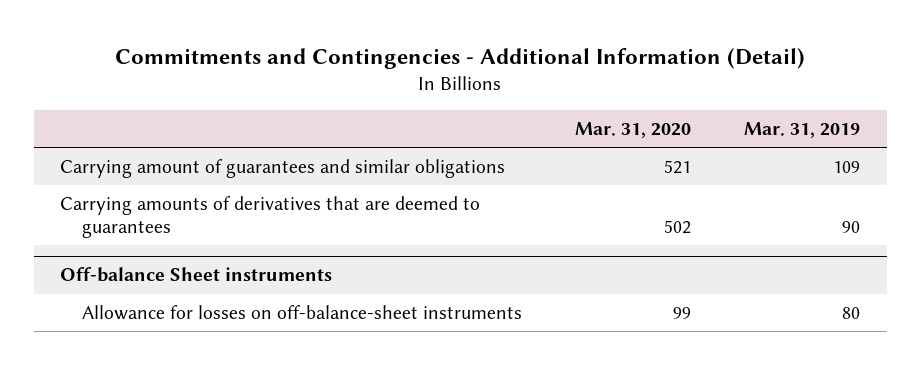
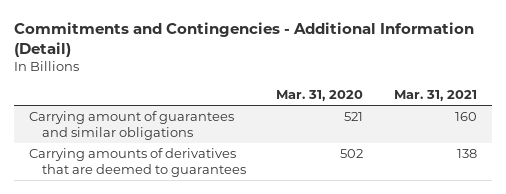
- | Mar. 31, 2020 | Mar. 31, 2019
+ | Mar. 31, 2020 | Mar. 31, 2021
- Off-balance Sheet instruments
- Allowance for losses on off-balance-sheet instruments | 99 | 80

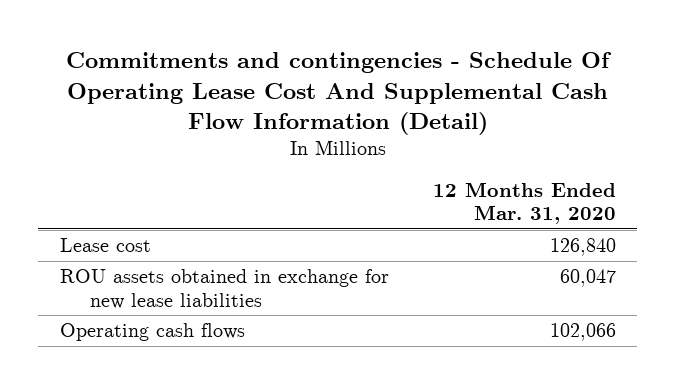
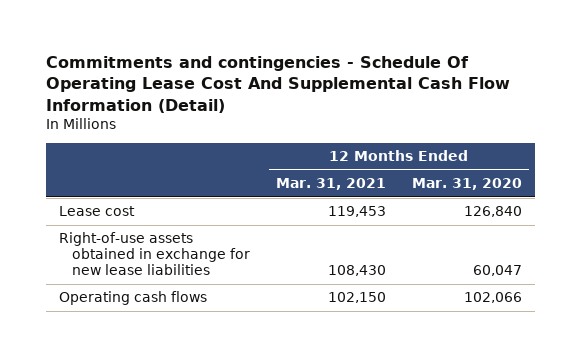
- | 12 Months Ended Mar. 31, 2020
+ | 12 Months Ended Mar. 31, 2021 | 12 Months Ended Mar. 31, 2020
- ROU assets obtained in exchange for new lease liabilities | 60,047
+ Right-of-use assets obtained in exchange for new lease liabilities | 108,430 | 60,047

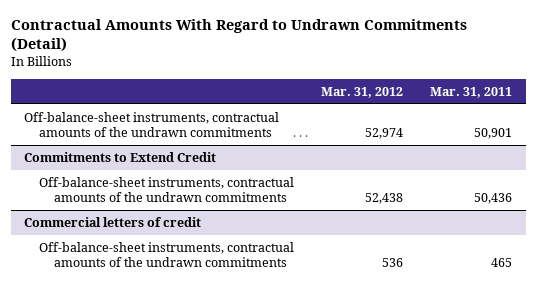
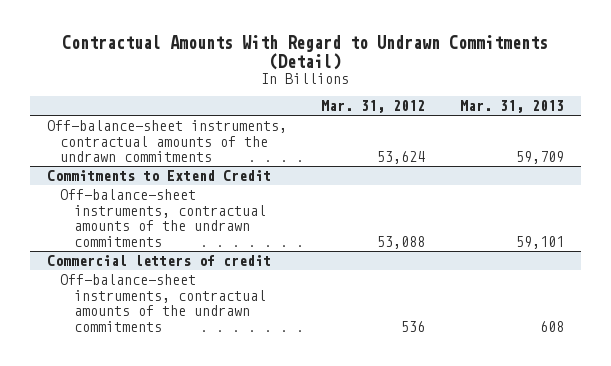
- | Mar. 31, 2012 | Mar. 31, 2011
+ | Mar. 31, 2012 | Mar. 31, 2013
- Off-balance-sheet instruments, contractual amounts of the undrawn commitments | 52,974 | 50,901
+ Off-balance-sheet instruments, contractual amounts of the undrawn commitments | 53,624 | 59,709
@ Commitments to Extend Credit
- Off-balance-sheet instruments, contractual amounts of the undrawn commitments | 52,438 | 50,436
+ Off-balance-sheet instruments, contractual amounts of the undrawn commitments | 53,088 | 59,101

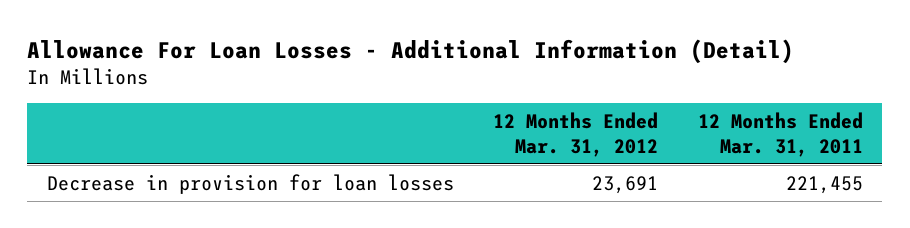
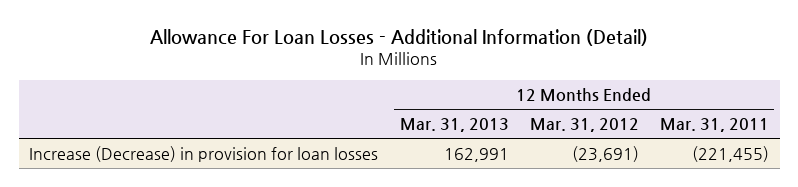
- | 12 Months Ended Mar. 31, 2012 | 12 Months Ended Mar. 31, 2011
+ | 12 Months Ended Mar. 31, 2013 | 12 Months Ended Mar. 31, 2012 | 12 Months Ended Mar. 31, 2011
- Decrease in provision for loan losses | 23,691 | 221,455
+ Increase (Decrease) in provision for loan losses | 162,991 | (23,691) | (221,455)

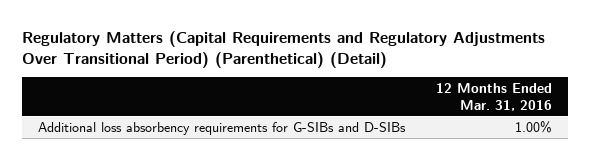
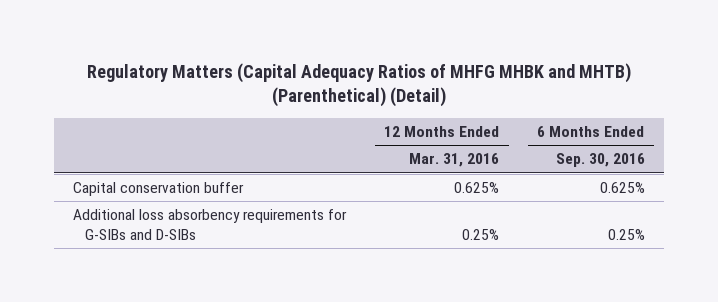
- Regulatory Matters (Capital Requirements and Regulatory Adjustments Over Transitional Period) (Parenthetical) (Detail)
+ Regulatory Matters (Capital Adequacy Ratios of MHFG MHBK and MHTB) (Parenthetical) (Detail)
- | 12 Months Ended Mar. 31, 2016
+ | 12 Months Ended Mar. 31, 2016 | 6 Months Ended Sep. 30, 2016
- Additional loss absorbency requirements for G-SIBs and D-SIBs | 1.00%
+ Capital conservation buffer | 0.625% | 0.625%
+ Additional loss absorbency requirements for G-SIBs and D-SIBs | 0.25% | 0.25%

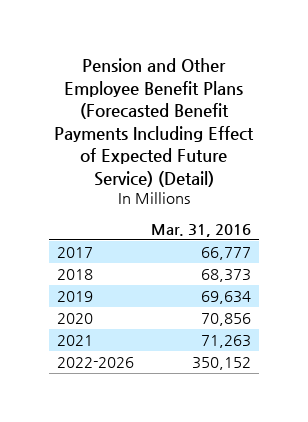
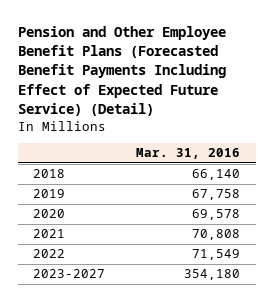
- 2017 | 66,777
- 2018 | 68,373
- 2019 | 69,634
- 2020 | 70,856
- 2021 | 71,263
- 2022-2026 | 350,152
+ 2018 | 66,140
+ 2019 | 67,758
+ 2020 | 69,578
+ 2021 | 70,808
+ 2022 | 71,549
+ 2023-2027 | 354,180

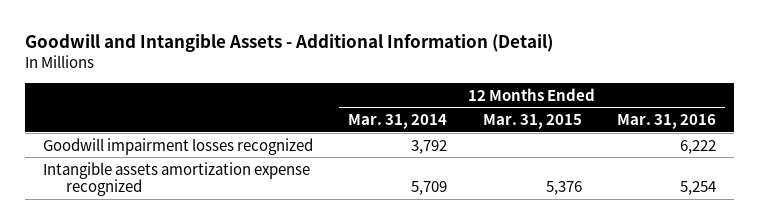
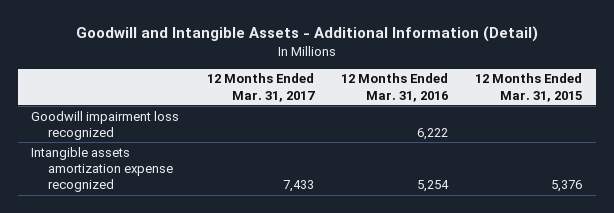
- | 12 Months Ended Mar. 31, 2014 | 12 Months Ended Mar. 31, 2015 | 12 Months Ended Mar. 31, 2016
+ | 12 Months Ended Mar. 31, 2017 | 12 Months Ended Mar. 31, 2016 | 12 Months Ended Mar. 31, 2015
- Goodwill impairment losses recognized | 3,792 | | 6,222
+ Goodwill impairment loss recognized | | 6,222 |

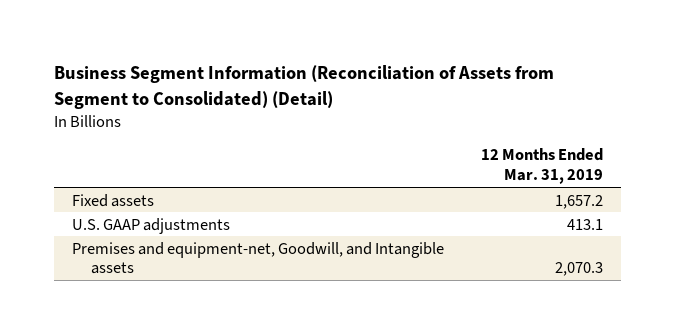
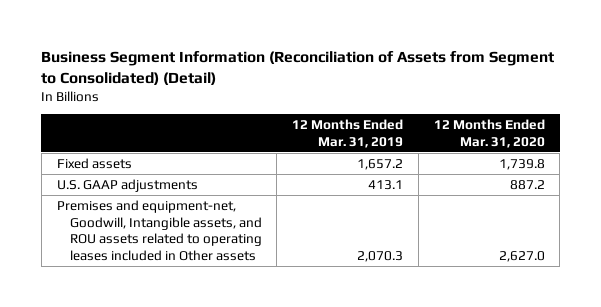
- | 12 Months Ended Mar. 31, 2019
+ | 12 Months Ended Mar. 31, 2019 | 12 Months Ended Mar. 31, 2020
- Premises and equipment-net, Goodwill, and Intangible assets | 2,070.3
+ Premises and equipment-net, Goodwill, Intangible assets, and ROU assets related to operating leases included in Other assets | 2,070.3 | 2,627.0

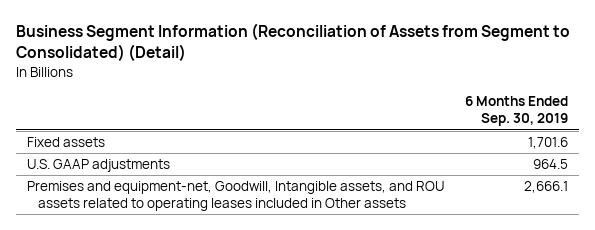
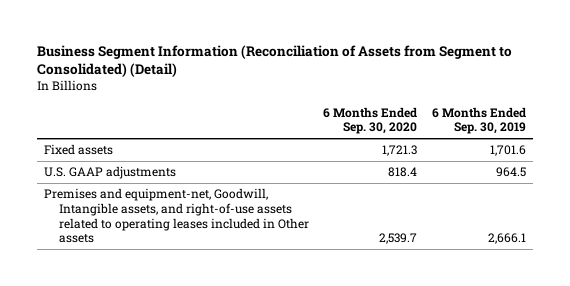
- | 6 Months Ended Sep. 30, 2019
+ | 6 Months Ended Sep. 30, 2020 | 6 Months Ended Sep. 30, 2019
- Premises and equipment-net, Goodwill, Intangible assets, and ROU assets related to operating leases included in Other assets | 2,666.1
+ Premises and equipment-net, Goodwill, Intangible assets, and right-of-use assets related to operating leases included in Other assets | 2,539.7 | 2,666.1

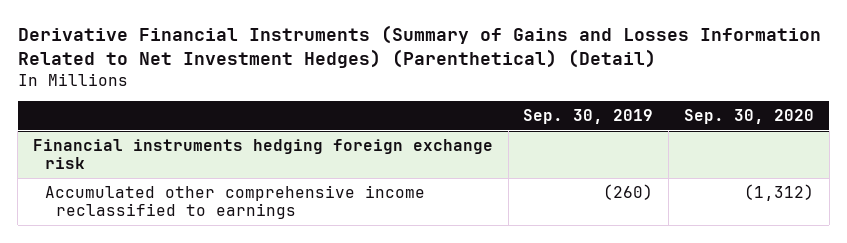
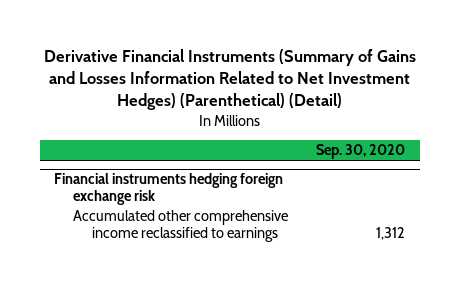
- | Sep. 30, 2019 | Sep. 30, 2020
+ | Sep. 30, 2020
@ Financial instruments hedging foreign exchange risk
- Accumulated other comprehensive income reclassified to earnings | (260) | (1,312)
+ Accumulated other comprehensive income reclassified to earnings | 1,312

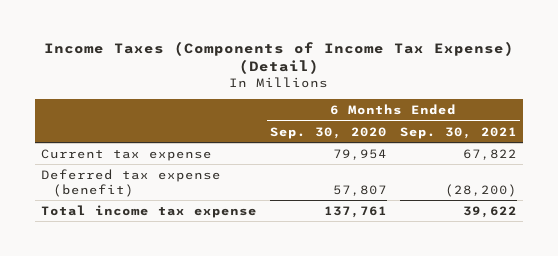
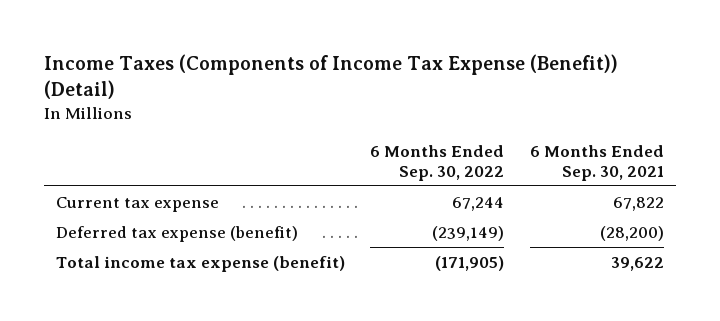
- Income Taxes (Components of Income Tax Expense) (Detail)
+ Income Taxes (Components of Income Tax Expense (Benefit)) (Detail)
- | 6 Months Ended Sep. 30, 2020 | 6 Months Ended Sep. 30, 2021
+ | 6 Months Ended Sep. 30, 2022 | 6 Months Ended Sep. 30, 2021
- Total income tax expense | 137,761 | 39,622
+ Total income tax expense (benefit) | (171,905) | 39,622

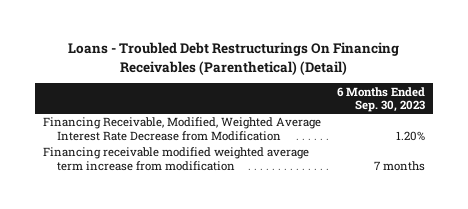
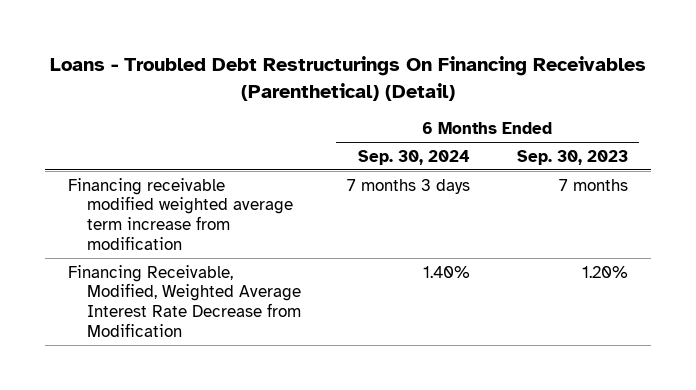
- | 6 Months Ended Sep. 30, 2023
+ | 6 Months Ended Sep. 30, 2024 | 6 Months Ended Sep. 30, 2023
moved down: Financing Receivable, Modified, Weighted Average Interest Rate Decrease from Modification | 1.40% | 1.20%

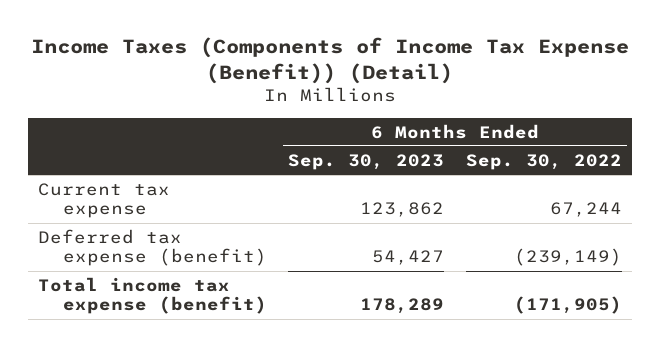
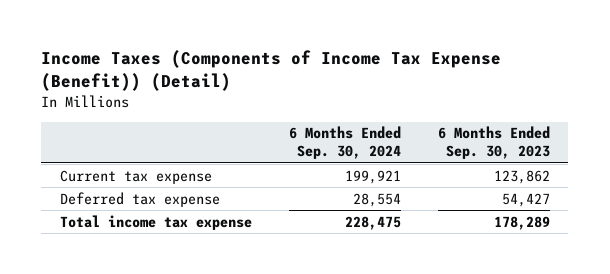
- | 6 Months Ended Sep. 30, 2023 | 6 Months Ended Sep. 30, 2022
+ | 6 Months Ended Sep. 30, 2024 | 6 Months Ended Sep. 30, 2023
- Deferred tax expense (benefit) | 54,427 | (239,149)
- Total income tax expense (benefit) | 178,289 | (171,905)
+ Deferred tax expense | 28,554 | 54,427
+ Total income tax expense | 228,475 | 178,289

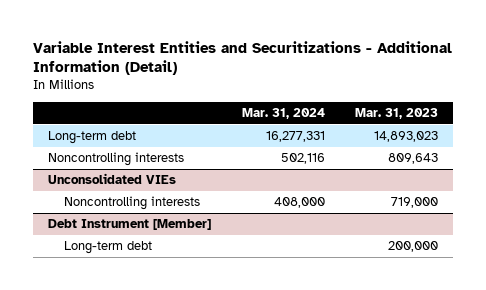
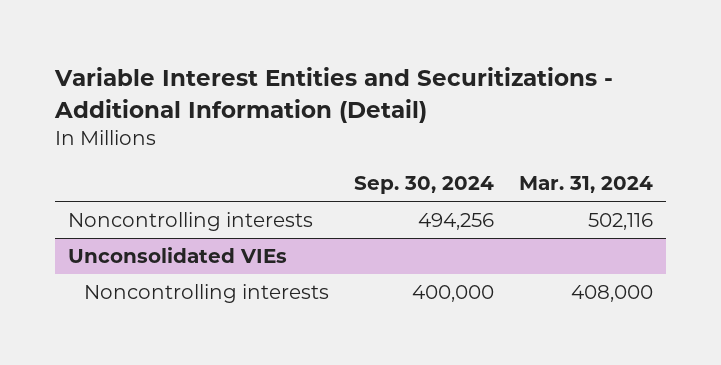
- | Mar. 31, 2024 | Mar. 31, 2023
+ | Sep. 30, 2024 | Mar. 31, 2024
- Long-term debt | 16,277,331 | 14,893,023
- Debt Instrument [Member]
- Long-term debt | | 200,000

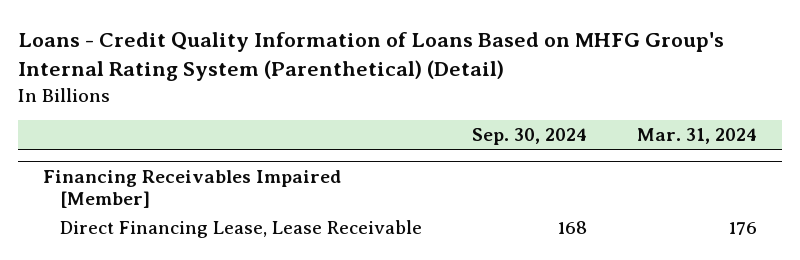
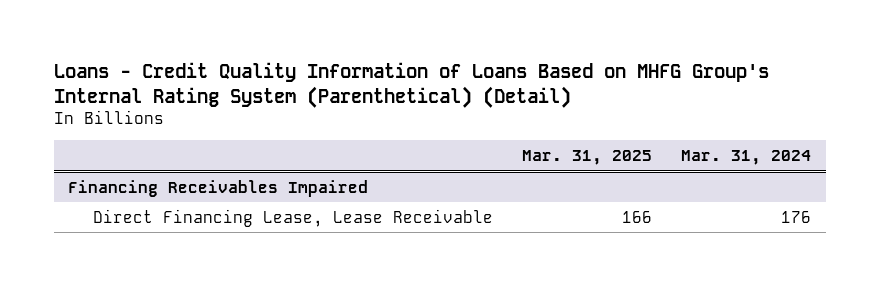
- | Sep. 30, 2024 | Mar. 31, 2024
+ | Mar. 31, 2025 | Mar. 31, 2024
- Financing Receivables Impaired [Member]
+ Financing Receivables Impaired

